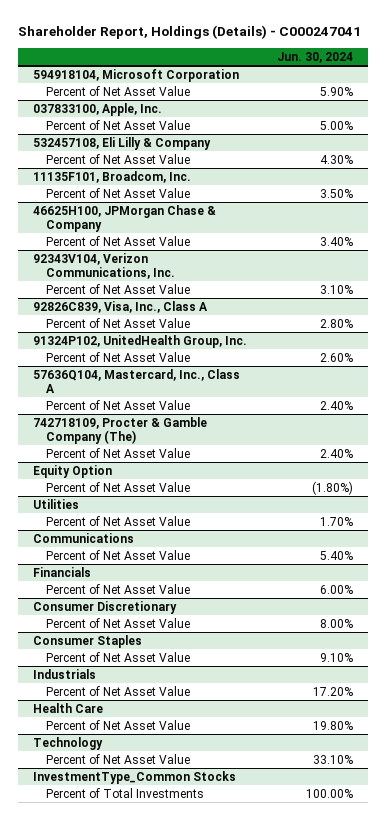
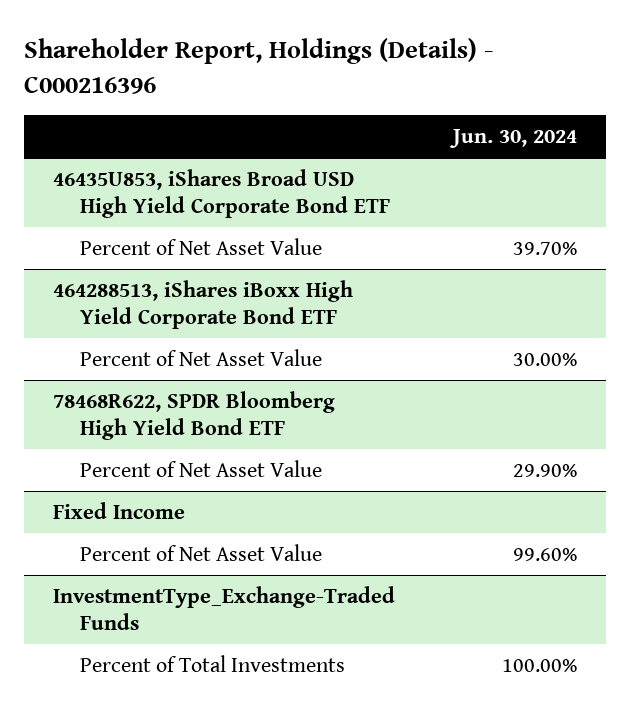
- Shareholder Report, Holdings (Details) - C000247041
+ Shareholder Report, Holdings (Details) - C000216396
- 594918104, Microsoft Corporation
- Percent of Net Asset Value | 5.90%
- 037833100, Apple, Inc.
- Percent of Net Asset Value | 5.00%
- 532457108, Eli Lilly & Company
- Percent of Net Asset Value | 4.30%
- 11135F101, Broadcom, Inc.
- Percent of Net Asset Value | 3.50%
- 46625H100, JPMorgan Chase & Company
- Percent of Net Asset Value | 3.40%
- 92343V104, Verizon Communications, Inc.
- Percent of Net Asset Value | 3.10%
- 92826C839, Visa, Inc., Class A
- Percent of Net Asset Value | 2.80%
- 91324P102, UnitedHealth Group, Inc.
- Percent of Net Asset Value | 2.60%
- 57636Q104, Mastercard, Inc., Class A
- Percent of Net Asset Value | 2.40%
- 742718109, Procter & Gamble Company (The)
- Percent of Net Asset Value | 2.40%
- Equity Option
- Percent of Net Asset Value | (1.80%)
- Utilities
- Percent of Net Asset Value | 1.70%
- Communications
- Percent of Net Asset Value | 5.40%
- Financials
- Percent of Net Asset Value | 6.00%
- Consumer Discretionary
- Percent of Net Asset Value | 8.00%
- Consumer Staples
- Percent of Net Asset Value | 9.10%
- Industrials
- Percent of Net Asset Value | 17.20%
- Health Care
- Percent of Net Asset Value | 19.80%
- Technology
- Percent of Net Asset Value | 33.10%
- InvestmentType_Common Stocks
+ 46435U853, iShares Broad USD High Yield Corporate Bond ETF
+ Percent of Net Asset Value | 39.70%
+ 464288513, iShares iBoxx High Yield Corporate Bond ETF
+ Percent of Net Asset Value | 30.00%
+ 78468R622, SPDR Bloomberg High Yield Bond ETF
+ Percent of Net Asset Value | 29.90%
+ Fixed Income
+ Percent of Net Asset Value | 99.60%
+ InvestmentType_Exchange-Traded Funds

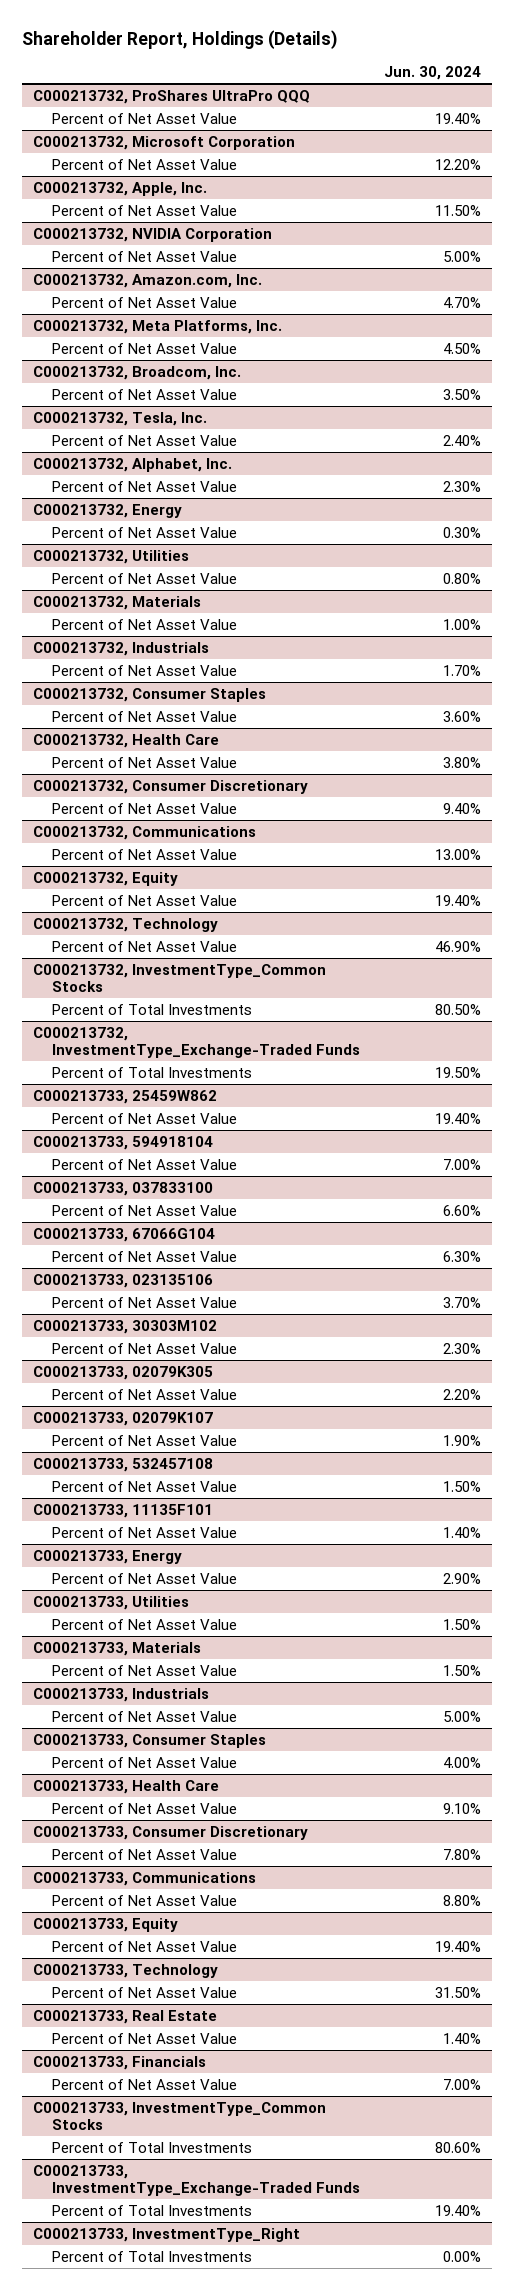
- Shareholder Report, Holdings (Details) - C000216396
+ Shareholder Report, Holdings (Details)
- 46435U853, iShares Broad USD High Yield Corporate Bond ETF
- Percent of Net Asset Value | 39.70%
- 464288513, iShares iBoxx High Yield Corporate Bond ETF
- Percent of Net Asset Value | 30.00%
- 78468R622, SPDR Bloomberg High Yield Bond ETF
- Percent of Net Asset Value | 29.90%
- Fixed Income
- Percent of Net Asset Value | 99.60%
- InvestmentType_Exchange-Traded Funds
- Percent of Total Investments | 100.00%
+ C000213732, ProShares UltraPro QQQ
+ Percent of Net Asset Value | 19.40%
+ C000213732, Microsoft Corporation
+ Percent of Net Asset Value | 12.20%
+ C000213732, Apple, Inc.
+ Percent of Net Asset Value | 11.50%
+ C000213732, NVIDIA Corporation
+ Percent of Net Asset Value | 5.00%
+ C000213732, Amazon.com, Inc.
+ Percent of Net Asset Value | 4.70%
+ C000213732, Meta Platforms, Inc.
+ Percent of Net Asset Value | 4.50%
+ C000213732, Broadcom, Inc.
+ Percent of Net Asset Value | 3.50%
+ C000213732, Tesla, Inc.
+ Percent of Net Asset Value | 2.40%
+ C000213732, Alphabet, Inc.
+ Percent of Net Asset Value | 2.30%
+ C000213732, Energy
+ Percent of Net Asset Value | 0.30%
+ C000213732, Utilities
+ Percent of Net Asset Value | 0.80%
+ C000213732, Materials
+ Percent of Net Asset Value | 1.00%
+ C000213732, Industrials
+ Percent of Net Asset Value | 1.70%
+ C000213732, Consumer Staples
+ Percent of Net Asset Value | 3.60%
+ C000213732, Health Care
+ Percent of Net Asset Value | 3.80%
+ C000213732, Consumer Discretionary
+ Percent of Net Asset Value | 9.40%
+ C000213732, Communications
+ Percent of Net Asset Value | 13.00%
+ C000213732, Equity
+ Percent of Net Asset Value | 19.40%
+ C000213732, Technology
+ Percent of Net Asset Value | 46.90%
+ C000213732, InvestmentType_Common Stocks
+ Percent of Total Investments | 80.50%
+ C000213732, InvestmentType_Exchange-Traded Funds
+ Percent of Total Investments | 19.50%
+ C000213733, 25459W862
+ Percent of Net Asset Value | 19.40%
+ C000213733, 594918104
+ Percent of Net Asset Value | 7.00%
+ C000213733, 037833100
+ Percent of Net Asset Value | 6.60%
+ C000213733, 67066G104
+ Percent of Net Asset Value | 6.30%
+ C000213733, 023135106
+ Percent of Net Asset Value | 3.70%
+ C000213733, 30303M102
+ Percent of Net Asset Value | 2.30%
+ C000213733, 02079K305
+ Percent of Net Asset Value | 2.20%
+ C000213733, 02079K107
+ Percent of Net Asset Value | 1.90%
+ C000213733, 532457108
+ Percent of Net Asset Value | 1.50%
+ C000213733, 11135F101
+ Percent of Net Asset Value | 1.40%
+ C000213733, Energy
+ Percent of Net Asset Value | 2.90%
+ C000213733, Utilities
+ Percent of Net Asset Value | 1.50%
+ C000213733, Materials
+ Percent of Net Asset Value | 1.50%
+ C000213733, Industrials
+ Percent of Net Asset Value | 5.00%
+ C000213733, Consumer Staples
+ Percent of Net Asset Value | 4.00%
+ C000213733, Health Care
+ Percent of Net Asset Value | 9.10%
+ C000213733, Consumer Discretionary
+ Percent of Net Asset Value | 7.80%
+ C000213733, Communications
+ Percent of Net Asset Value | 8.80%
+ C000213733, Equity
+ Percent of Net Asset Value | 19.40%
+ C000213733, Technology
+ Percent of Net Asset Value | 31.50%
+ C000213733, Real Estate
+ Percent of Net Asset Value | 1.40%
+ C000213733, Financials
+ Percent of Net Asset Value | 7.00%
+ C000213733, InvestmentType_Common Stocks
+ Percent of Total Investments | 80.60%
+ C000213733, InvestmentType_Exchange-Traded Funds
+ Percent of Total Investments | 19.40%
+ C000213733, InvestmentType_Right
+ Percent of Total Investments | 0.00%

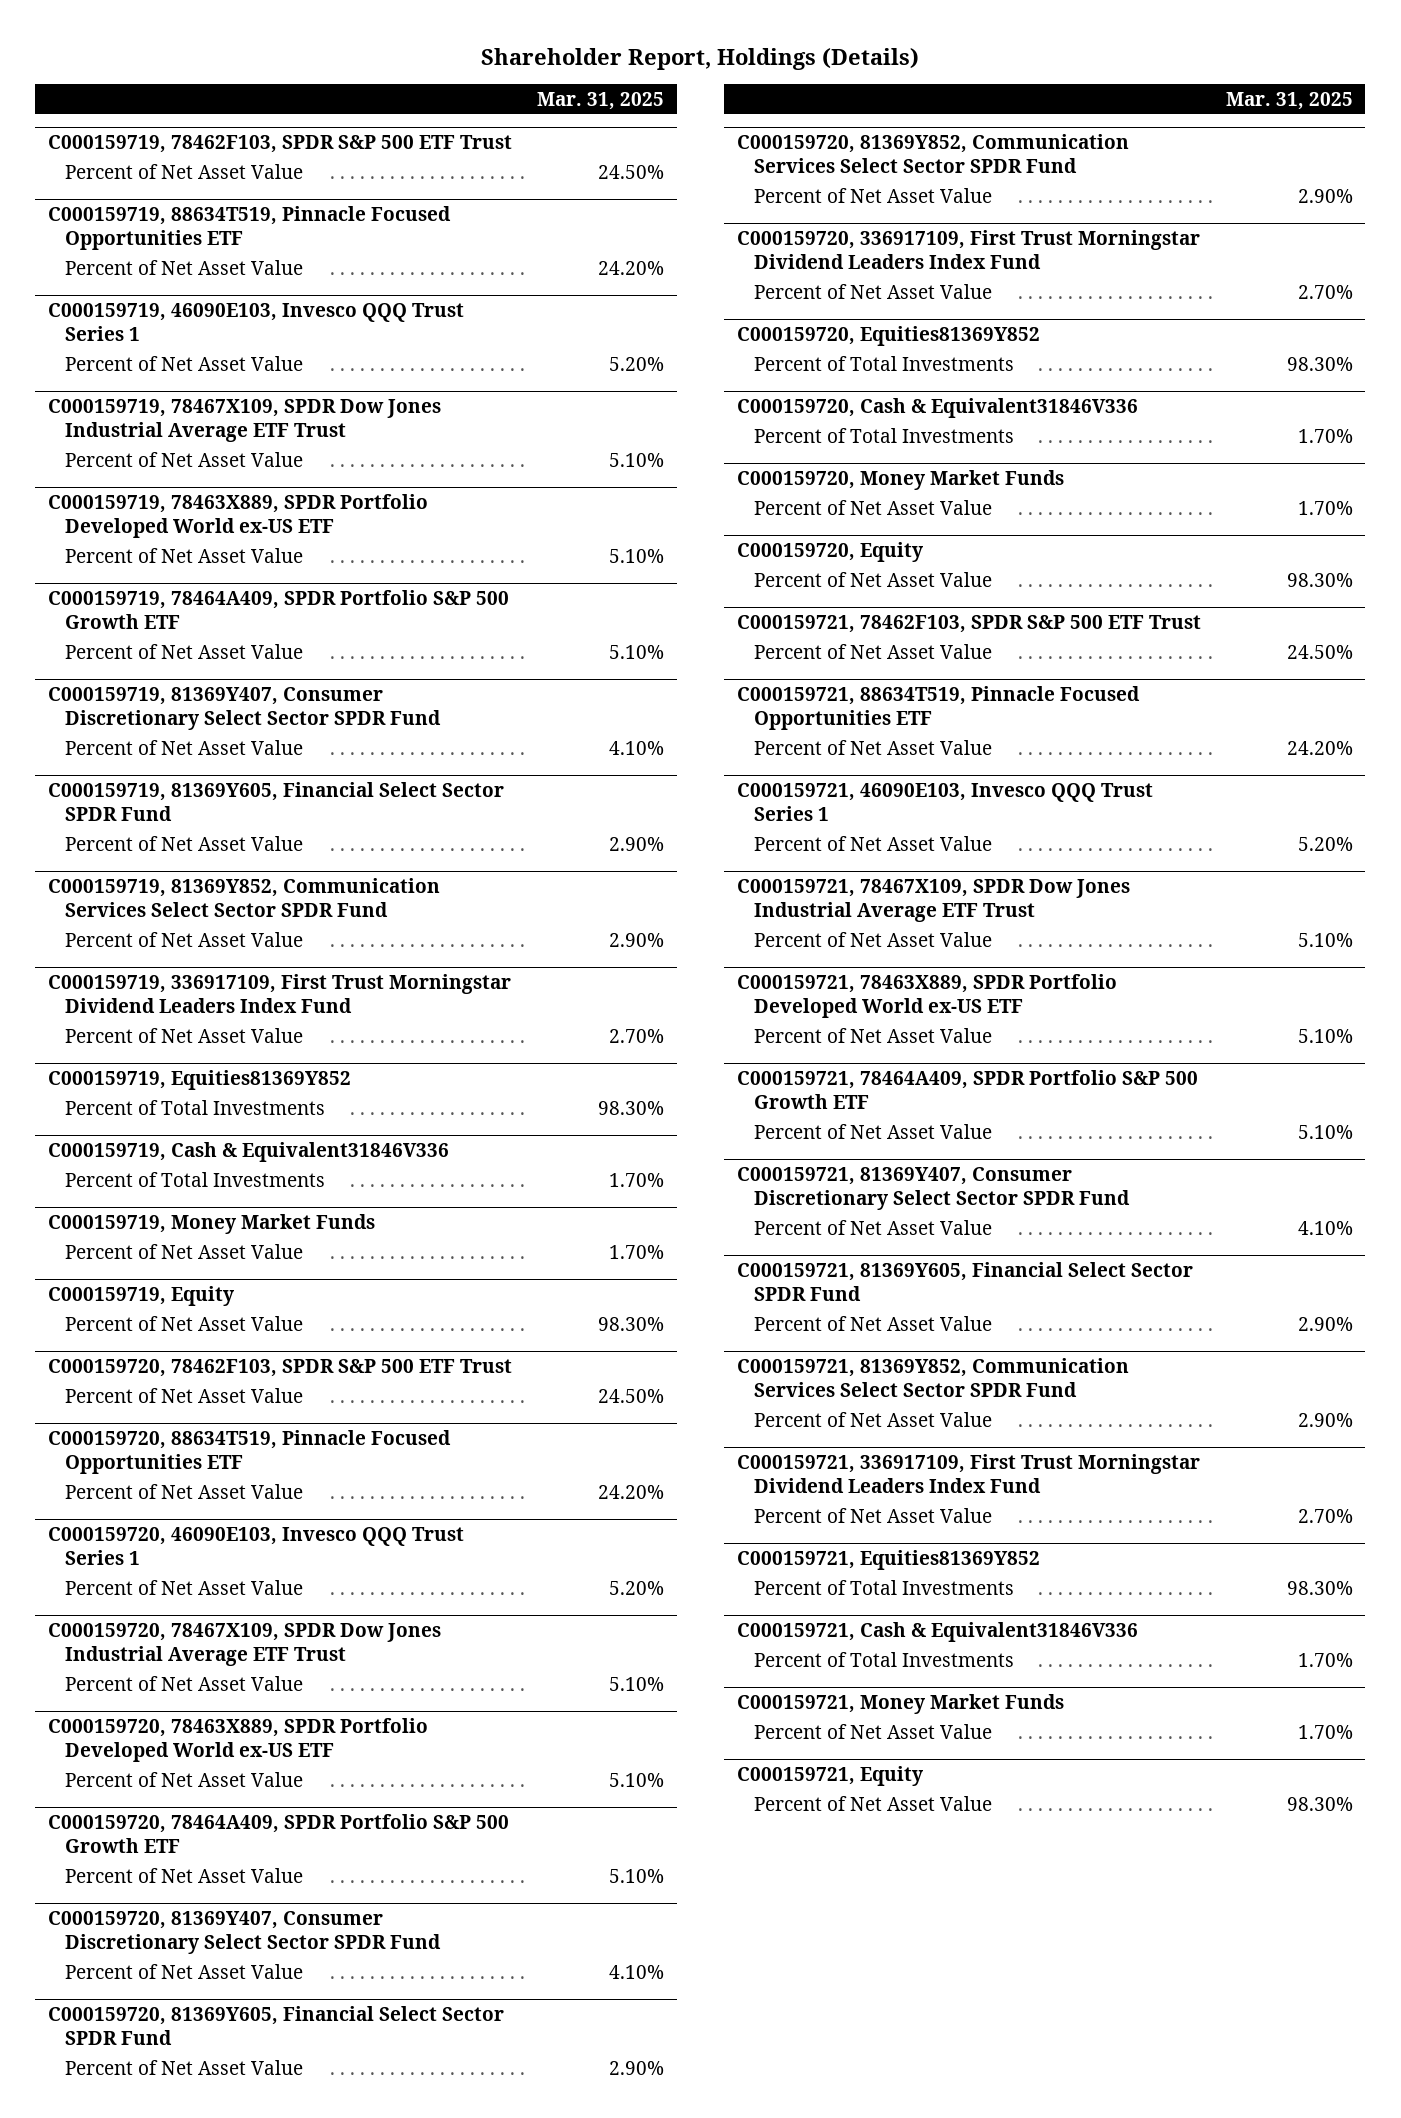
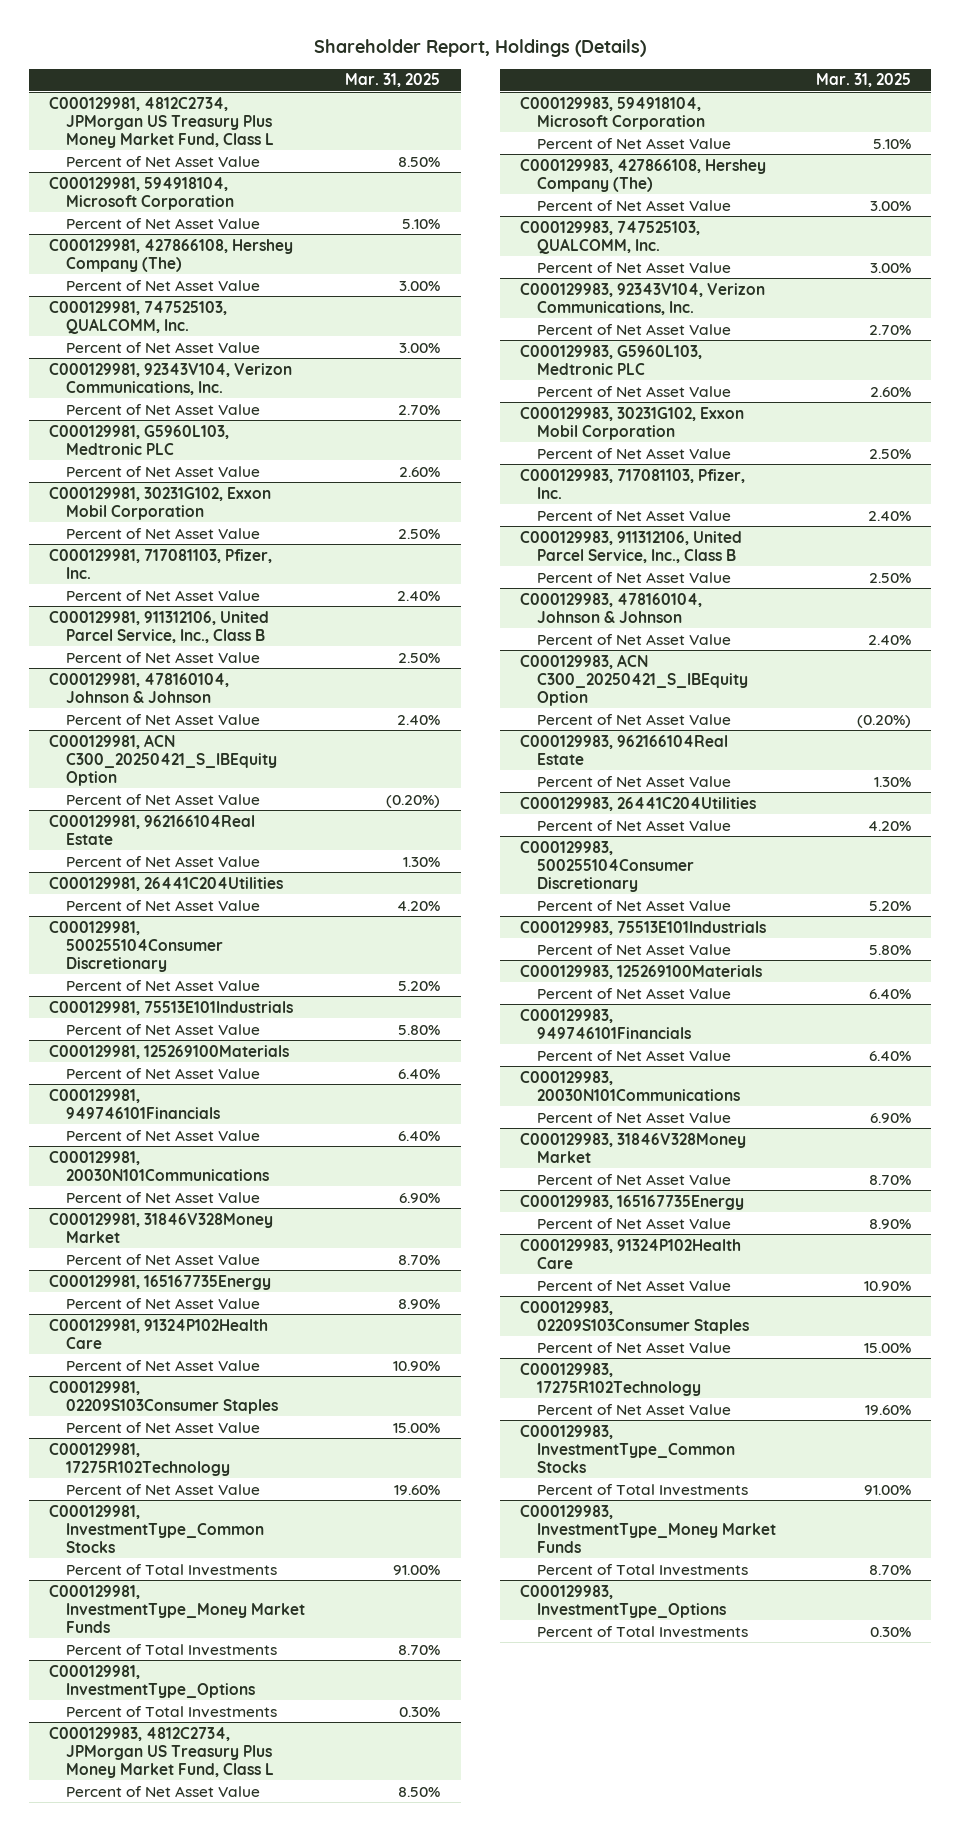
- C000159719, 78462F103, SPDR S&P 500 ETF Trust
- Percent of Net Asset Value | 24.50%
- C000159719, 88634T519, Pinnacle Focused Opportunities ETF
- Percent of Net Asset Value | 24.20%
- C000159719, 46090E103, Invesco QQQ Trust Series 1
- Percent of Net Asset Value | 5.20%
- C000159719, 78467X109, SPDR Dow Jones Industrial Average ETF Trust
- Percent of Net Asset Value | 5.10%
- C000159719, 78463X889, SPDR Portfolio Developed World ex-US ETF
- Percent of Net Asset Value | 5.10%
- C000159719, 78464A409, SPDR Portfolio S&P 500 Growth ETF
+ C000129981, 4812C2734, JPMorgan US Treasury Plus Money Market Fund, Class L
+ Percent of Net Asset Value | 8.50%
+ C000129981, 594918104, Microsoft Corporation
- C000159719, 81369Y407, Consumer Discretionary Select Sector SPDR Fund
- Percent of Net Asset Value | 4.10%
- C000159719, 81369Y605, Financial Select Sector SPDR Fund
- Percent of Net Asset Value | 2.90%
- C000159719, 81369Y852, Communication Services Select Sector SPDR Fund
- Percent of Net Asset Value | 2.90%
- C000159719, 336917109, First Trust Morningstar Dividend Leaders Index Fund
+ C000129981, 427866108, Hershey Company (The)
+ Percent of Net Asset Value | 3.00%
+ C000129981, 747525103, QUALCOMM, Inc.
+ Percent of Net Asset Value | 3.00%
+ C000129981, 92343V104, Verizon Communications, Inc.
- C000159719, Equities81369Y852
- Percent of Total Investments | 98.30%
- C000159719, Cash & Equivalent31846V336
- Percent of Total Investments | 1.70%
- C000159719, Money Market Funds
- Percent of Net Asset Value | 1.70%
- C000159719, Equity
- Percent of Net Asset Value | 98.30%
- C000159720, 78462F103, SPDR S&P 500 ETF Trust
- Percent of Net Asset Value | 24.50%
- C000159720, 88634T519, Pinnacle Focused Opportunities ETF
- Percent of Net Asset Value | 24.20%
- C000159720, 46090E103, Invesco QQQ Trust Series 1
+ C000129981, G5960L103, Medtronic PLC
+ Percent of Net Asset Value | 2.60%
+ C000129981, 30231G102, Exxon Mobil Corporation
+ Percent of Net Asset Value | 2.50%
+ C000129981, 717081103, Pfizer, Inc.
+ Percent of Net Asset Value | 2.40%
+ C000129981, 911312106, United Parcel Service, Inc., Class B
+ Percent of Net Asset Value | 2.50%
+ C000129981, 478160104, Johnson & Johnson
+ Percent of Net Asset Value | 2.40%
+ C000129981, ACN C300_20250421_S_IBEquity Option
+ Percent of Net Asset Value | (0.20%)
+ C000129981, 962166104Real Estate
+ Percent of Net Asset Value | 1.30%
+ C000129981, 26441C204Utilities
+ Percent of Net Asset Value | 4.20%
+ C000129981, 500255104Consumer Discretionary
- C000159720, 78467X109, SPDR Dow Jones Industrial Average ETF Trust
- Percent of Net Asset Value | 5.10%
- C000159720, 78463X889, SPDR Portfolio Developed World ex-US ETF
- Percent of Net Asset Value | 5.10%
- C000159720, 78464A409, SPDR Portfolio S&P 500 Growth ETF
+ C000129981, 75513E101Industrials
+ Percent of Net Asset Value | 5.80%
+ C000129981, 125269100Materials
+ Percent of Net Asset Value | 6.40%
+ C000129981, 949746101Financials
+ Percent of Net Asset Value | 6.40%
+ C000129981, 20030N101Communications
+ Percent of Net Asset Value | 6.90%
+ C000129981, 31846V328Money Market
+ Percent of Net Asset Value | 8.70%
+ C000129981, 165167735Energy
+ Percent of Net Asset Value | 8.90%
+ C000129981, 91324P102Health Care
+ Percent of Net Asset Value | 10.90%
+ C000129981, 02209S103Consumer Staples
+ Percent of Net Asset Value | 15.00%
+ C000129981, 17275R102Technology
+ Percent of Net Asset Value | 19.60%
+ C000129981, InvestmentType_Common Stocks
+ Percent of Total Investments | 91.00%
+ C000129981, InvestmentType_Money Market Funds
+ Percent of Total Investments | 8.70%
+ C000129981, InvestmentType_Options
+ Percent of Total Investments | 0.30%
+ C000129983, 4812C2734, JPMorgan US Treasury Plus Money Market Fund, Class L
+ Percent of Net Asset Value | 8.50%
+ C000129983, 594918104, Microsoft Corporation
- C000159720, 81369Y407, Consumer Discretionary Select Sector SPDR Fund
- Percent of Net Asset Value | 4.10%
- C000159720, 81369Y605, Financial Select Sector SPDR Fund
- Percent of Net Asset Value | 2.90%
- C000159720, 81369Y852, Communication Services Select Sector SPDR Fund
- Percent of Net Asset Value | 2.90%
- C000159720, 336917109, First Trust Morningstar Dividend Leaders Index Fund
+ C000129983, 427866108, Hershey Company (The)
+ Percent of Net Asset Value | 3.00%
+ C000129983, 747525103, QUALCOMM, Inc.
+ Percent of Net Asset Value | 3.00%
+ C000129983, 92343V104, Verizon Communications, Inc.
- C000159720, Equities81369Y852
- Percent of Total Investments | 98.30%
- C000159720, Cash & Equivalent31846V336
- Percent of Total Investments | 1.70%
- C000159720, Money Market Funds
- Percent of Net Asset Value | 1.70%
- C000159720, Equity
- Percent of Net Asset Value | 98.30%
- C000159721, 78462F103, SPDR S&P 500 ETF Trust
- Percent of Net Asset Value | 24.50%
- C000159721, 88634T519, Pinnacle Focused Opportunities ETF
- Percent of Net Asset Value | 24.20%
- C000159721, 46090E103, Invesco QQQ Trust Series 1
+ C000129983, G5960L103, Medtronic PLC
+ Percent of Net Asset Value | 2.60%
+ C000129983, 30231G102, Exxon Mobil Corporation
+ Percent of Net Asset Value | 2.50%
+ C000129983, 717081103, Pfizer, Inc.
+ Percent of Net Asset Value | 2.40%
+ C000129983, 911312106, United Parcel Service, Inc., Class B
+ Percent of Net Asset Value | 2.50%
+ C000129983, 478160104, Johnson & Johnson
+ Percent of Net Asset Value | 2.40%
+ C000129983, ACN C300_20250421_S_IBEquity Option
+ Percent of Net Asset Value | (0.20%)
+ C000129983, 962166104Real Estate
+ Percent of Net Asset Value | 1.30%
+ C000129983, 26441C204Utilities
+ Percent of Net Asset Value | 4.20%
+ C000129983, 500255104Consumer Discretionary
- C000159721, 78467X109, SPDR Dow Jones Industrial Average ETF Trust
- Percent of Net Asset Value | 5.10%
- C000159721, 78463X889, SPDR Portfolio Developed World ex-US ETF
- Percent of Net Asset Value | 5.10%
- C000159721, 78464A409, SPDR Portfolio S&P 500 Growth ETF
- Percent of Net Asset Value | 5.10%
- C000159721, 81369Y407, Consumer Discretionary Select Sector SPDR Fund
- Percent of Net Asset Value | 4.10%
- C000159721, 81369Y605, Financial Select Sector SPDR Fund
- Percent of Net Asset Value | 2.90%
- C000159721, 81369Y852, Communication Services Select Sector SPDR Fund
- Percent of Net Asset Value | 2.90%
- C000159721, 336917109, First Trust Morningstar Dividend Leaders Index Fund
- Percent of Net Asset Value | 2.70%
- C000159721, Equities81369Y852
- Percent of Total Investments | 98.30%
- C000159721, Cash & Equivalent31846V336
- Percent of Total Investments | 1.70%
- C000159721, Money Market Funds
- Percent of Net Asset Value | 1.70%
- C000159721, Equity
- Percent of Net Asset Value | 98.30%
+ C000129983, 75513E101Industrials
+ Percent of Net Asset Value | 5.80%
+ C000129983, 125269100Materials
+ Percent of Net Asset Value | 6.40%
+ C000129983, 949746101Financials
+ Percent of Net Asset Value | 6.40%
+ C000129983, 20030N101Communications
+ Percent of Net Asset Value | 6.90%
+ C000129983, 31846V328Money Market
+ Percent of Net Asset Value | 8.70%
+ C000129983, 165167735Energy
+ Percent of Net Asset Value | 8.90%
+ C000129983, 91324P102Health Care
+ Percent of Net Asset Value | 10.90%
+ C000129983, 02209S103Consumer Staples
+ Percent of Net Asset Value | 15.00%
+ C000129983, 17275R102Technology
+ Percent of Net Asset Value | 19.60%
+ C000129983, InvestmentType_Common Stocks
+ Percent of Total Investments | 91.00%
+ C000129983, InvestmentType_Money Market Funds
+ Percent of Total Investments | 8.70%
+ C000129983, InvestmentType_Options
+ Percent of Total Investments | 0.30%

